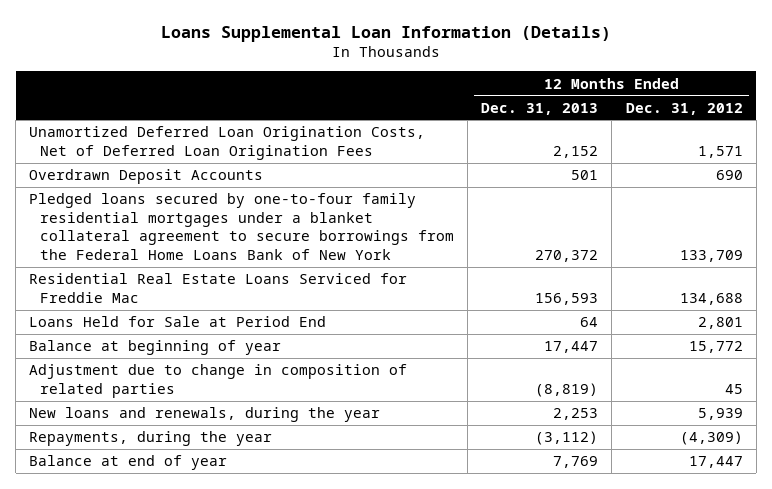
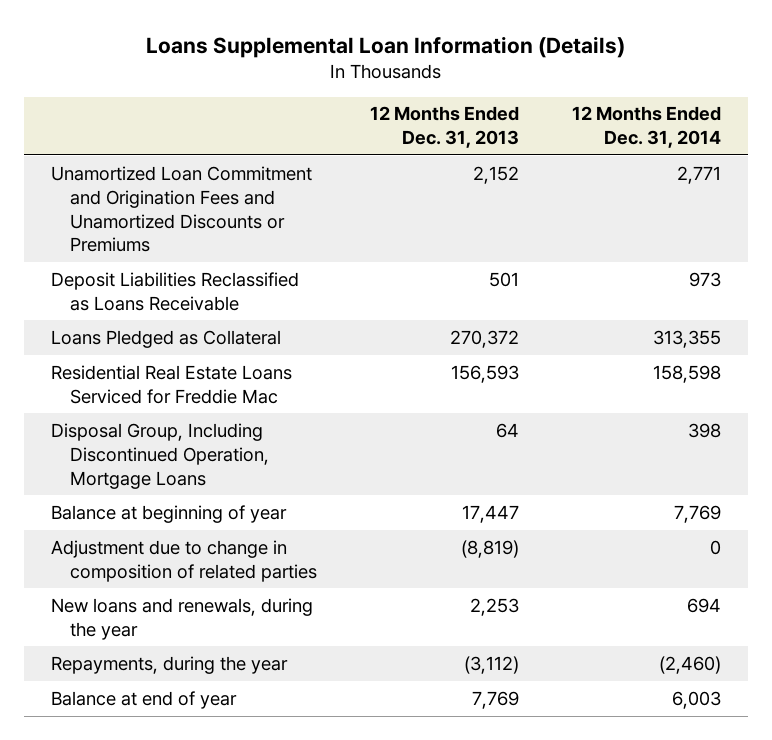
- | 12 Months Ended Dec. 31, 2013 | 12 Months Ended Dec. 31, 2012
+ | 12 Months Ended Dec. 31, 2013 | 12 Months Ended Dec. 31, 2014
- Unamortized Deferred Loan Origination Costs, Net of Deferred Loan Origination Fees | 2,152 | 1,571
- Overdrawn Deposit Accounts | 501 | 690
- Pledged loans secured by one-to-four family residential mortgages under a blanket collateral agreement to secure borrowings from the Federal Home Loans Bank of New York | 270,372 | 133,709
+ Unamortized Loan Commitment and Origination Fees and Unamortized Discounts or Premiums | 2,152 | 2,771
+ Deposit Liabilities Reclassified as Loans Receivable | 501 | 973
+ Loans Pledged as Collateral | 270,372 | 313,355
- Loans Held for Sale at Period End | 64 | 2,801
+ Disposal Group, Including Discontinued Operation, Mortgage Loans | 64 | 398

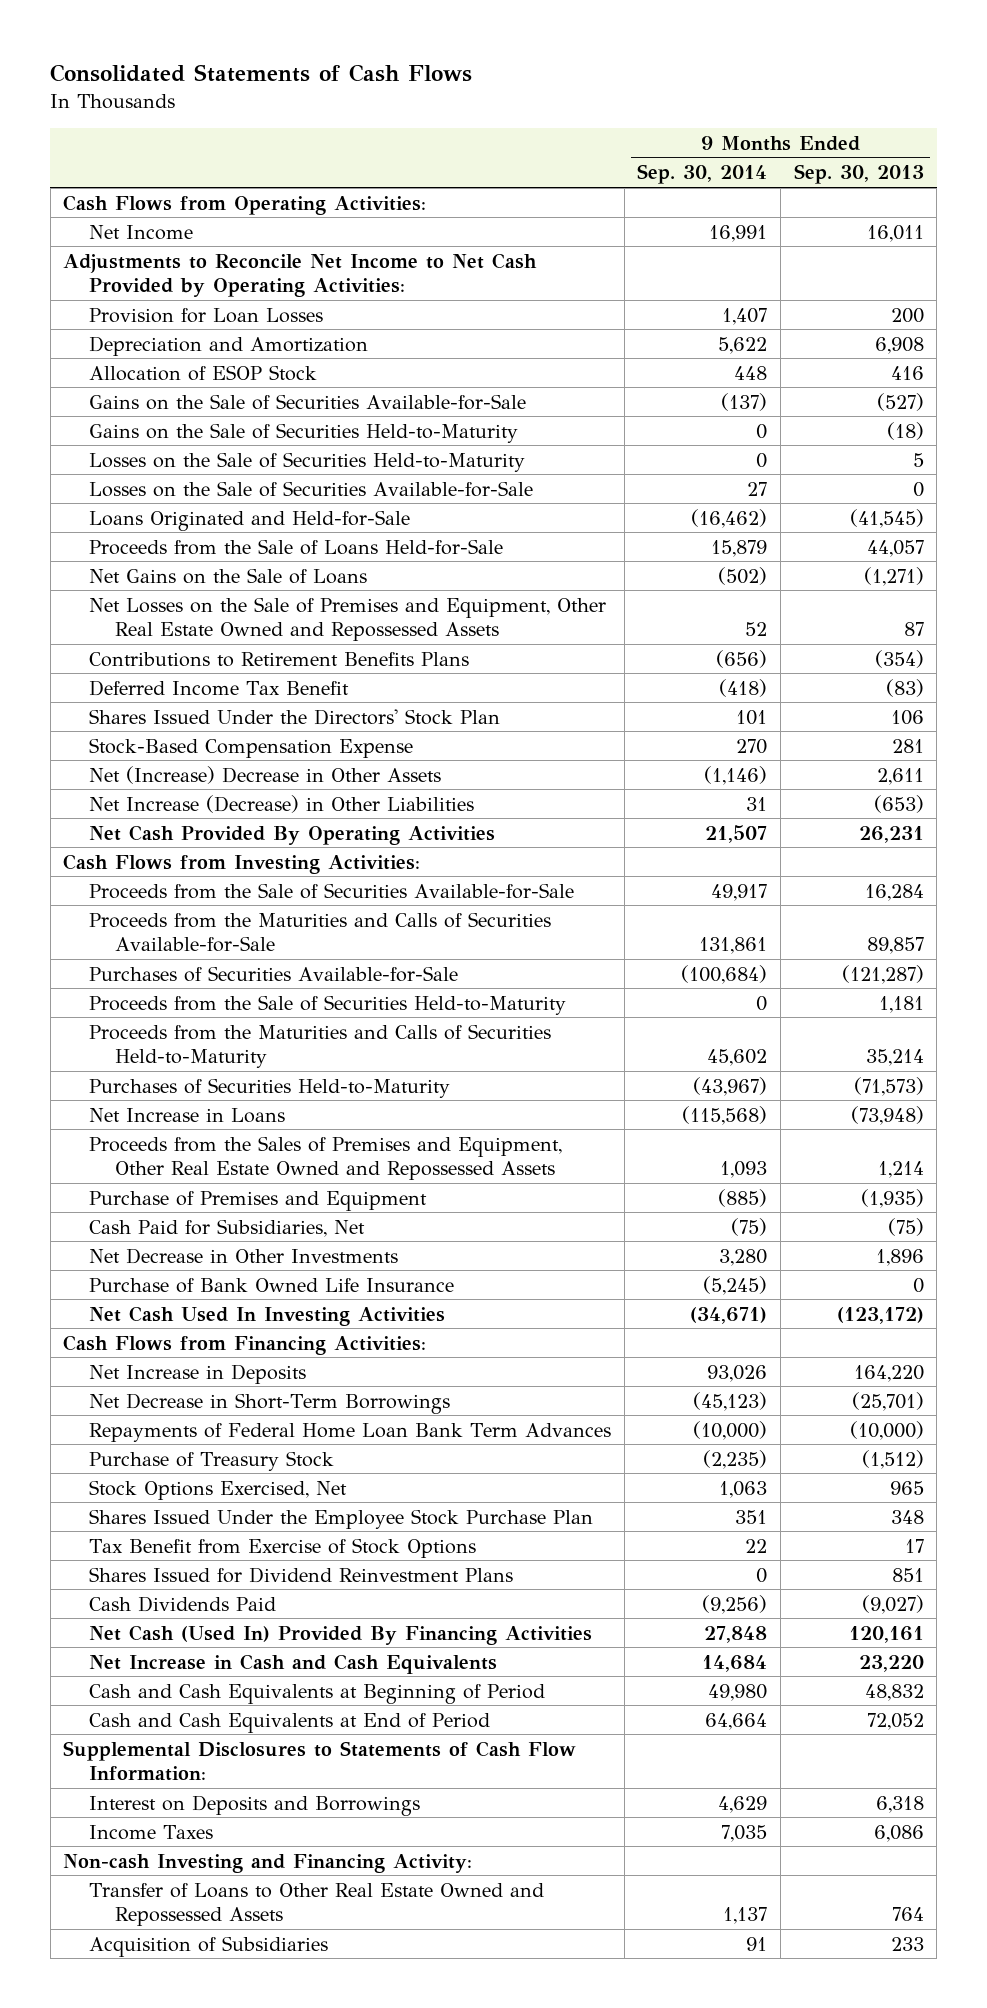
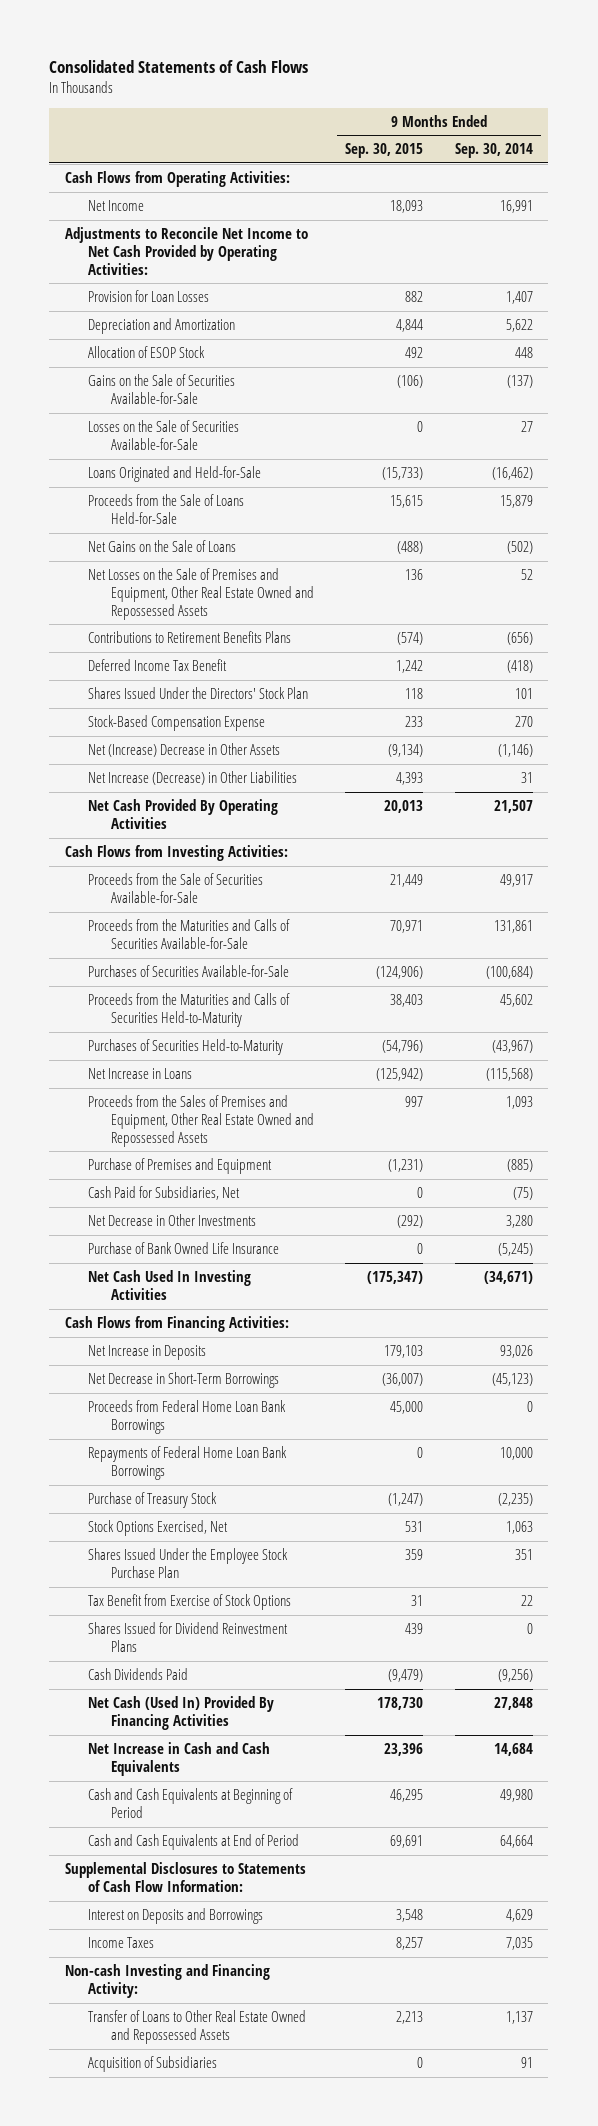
- | 9 Months Ended Sep. 30, 2014 | 9 Months Ended Sep. 30, 2013
+ | 9 Months Ended Sep. 30, 2015 | 9 Months Ended Sep. 30, 2014
- Gains on the Sale of Securities Held-to-Maturity | 0 | (18)
- Losses on the Sale of Securities Held-to-Maturity | 0 | 5
- Proceeds from the Sale of Securities Held-to-Maturity | 0 | 1,181
- Repayments of Federal Home Loan Bank Term Advances | (10,000) | (10,000)
+ Proceeds from Federal Home Loan Bank Borrowings | 45,000 | 0
+ Repayments of Federal Home Loan Bank Borrowings | 0 | 10,000

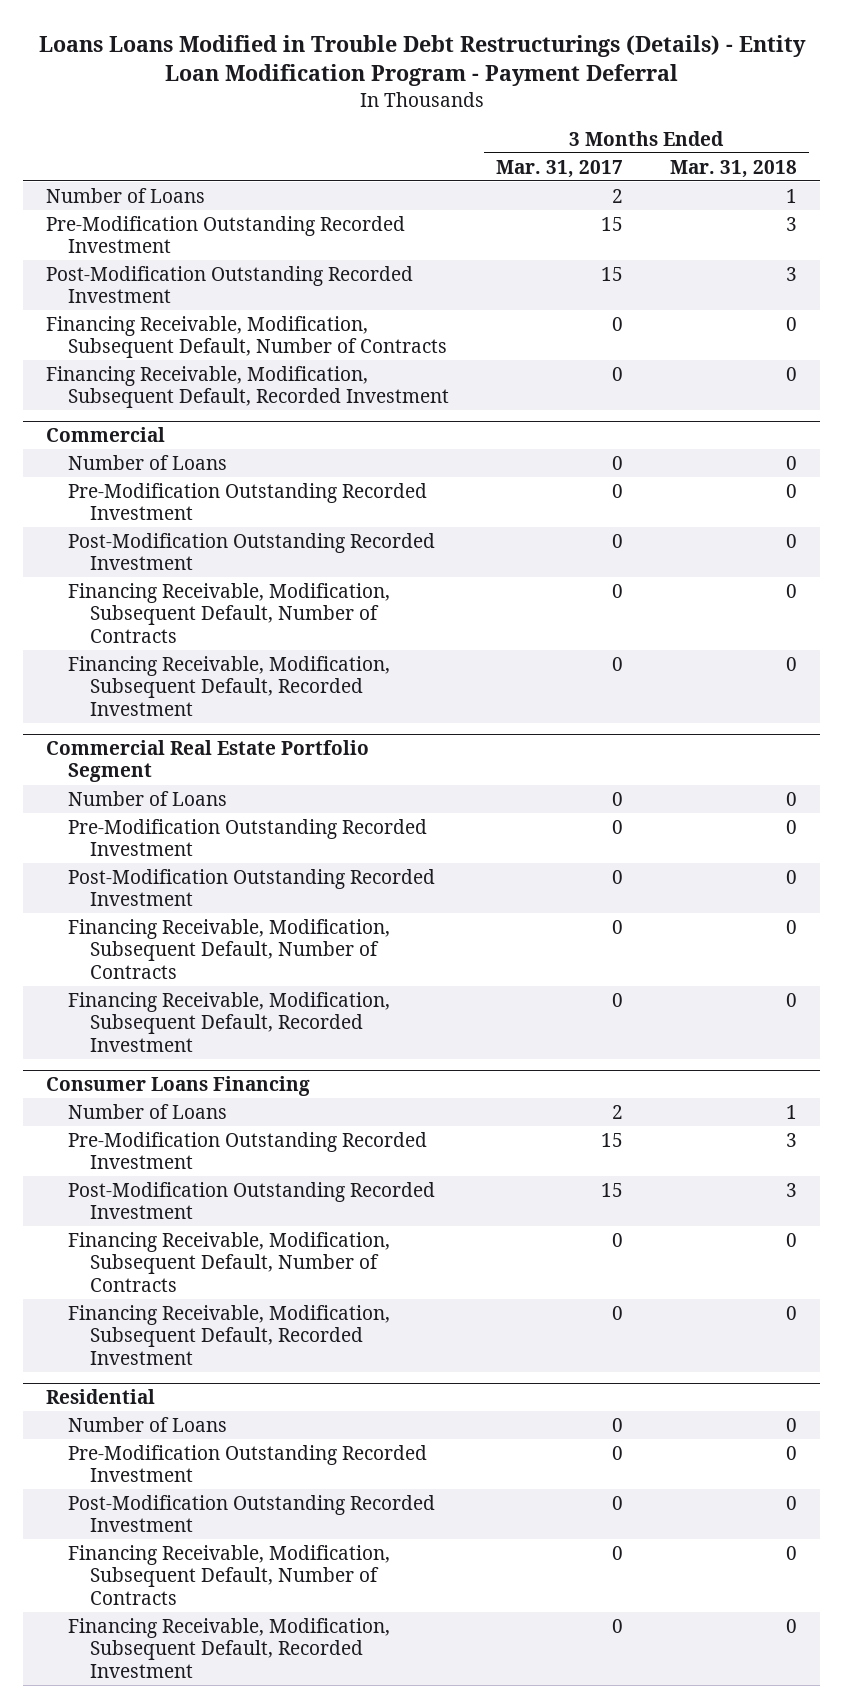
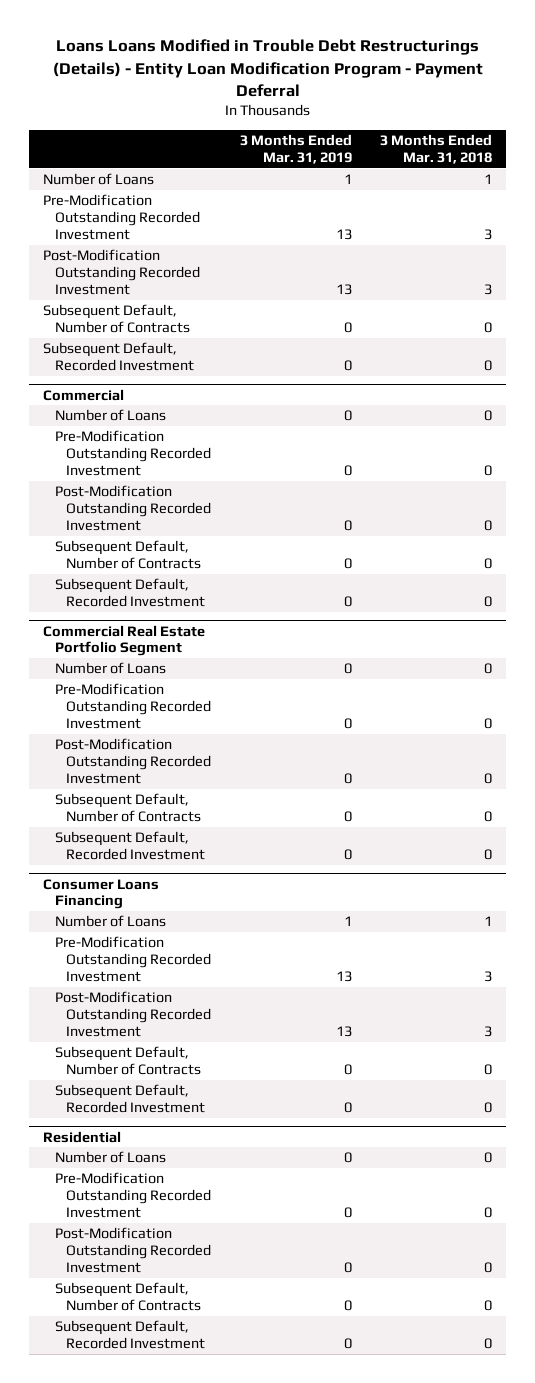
- | 3 Months Ended Mar. 31, 2017 | 3 Months Ended Mar. 31, 2018
+ | 3 Months Ended Mar. 31, 2019 | 3 Months Ended Mar. 31, 2018
- Financing Receivable, Modification, Subsequent Default, Number of Contracts | 0 | 0
- Financing Receivable, Modification, Subsequent Default, Recorded Investment | 0 | 0
+ Subsequent Default, Number of Contracts | 0 | 0
+ Subsequent Default, Recorded Investment | 0 | 0
@ Commercial
- Financing Receivable, Modification, Subsequent Default, Number of Contracts | 0 | 0
- Financing Receivable, Modification, Subsequent Default, Recorded Investment | 0 | 0
+ Subsequent Default, Number of Contracts | 0 | 0
+ Subsequent Default, Recorded Investment | 0 | 0
@ Commercial Real Estate Portfolio Segment
- Financing Receivable, Modification, Subsequent Default, Number of Contracts | 0 | 0
- Financing Receivable, Modification, Subsequent Default, Recorded Investment | 0 | 0
+ Subsequent Default, Number of Contracts | 0 | 0
+ Subsequent Default, Recorded Investment | 0 | 0
@ Consumer Loans Financing
- Financing Receivable, Modification, Subsequent Default, Number of Contracts | 0 | 0
- Financing Receivable, Modification, Subsequent Default, Recorded Investment | 0 | 0
+ Subsequent Default, Number of Contracts | 0 | 0
+ Subsequent Default, Recorded Investment | 0 | 0
@ Residential
- Financing Receivable, Modification, Subsequent Default, Number of Contracts | 0 | 0
- Financing Receivable, Modification, Subsequent Default, Recorded Investment | 0 | 0
+ Subsequent Default, Number of Contracts | 0 | 0
+ Subsequent Default, Recorded Investment | 0 | 0

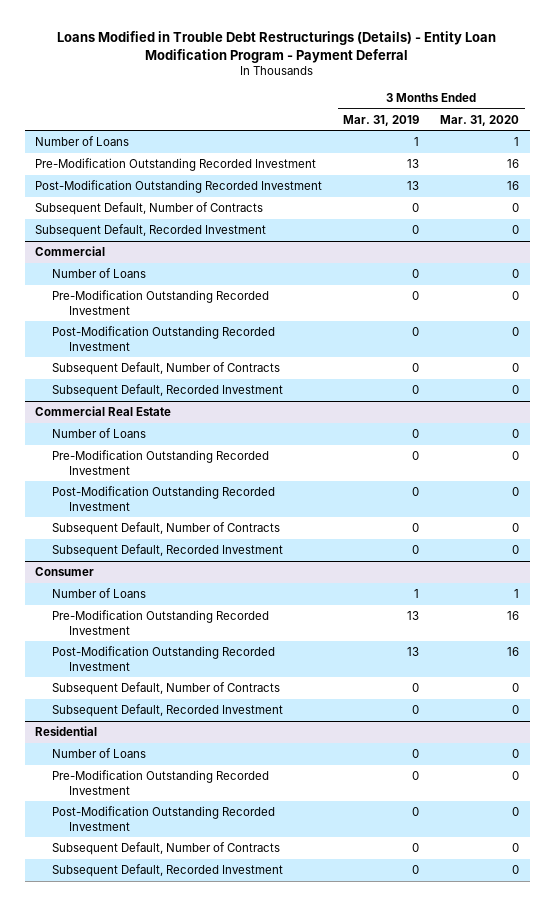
- Loans Loans Modified in Trouble Debt Restructurings (Details) - Entity Loan Modification Program - Payment Deferral
+ Loans Modified in Trouble Debt Restructurings (Details) - Entity Loan Modification Program - Payment Deferral
- | 3 Months Ended Mar. 31, 2019 | 3 Months Ended Mar. 31, 2018
+ | 3 Months Ended Mar. 31, 2019 | 3 Months Ended Mar. 31, 2020
- Commercial Real Estate Portfolio Segment
+ Commercial Real Estate
- Consumer Loans Financing
+ Consumer

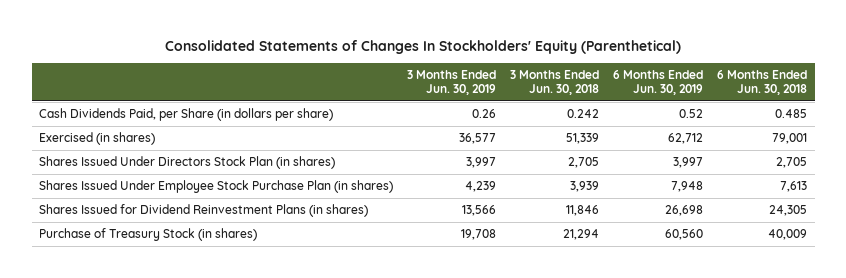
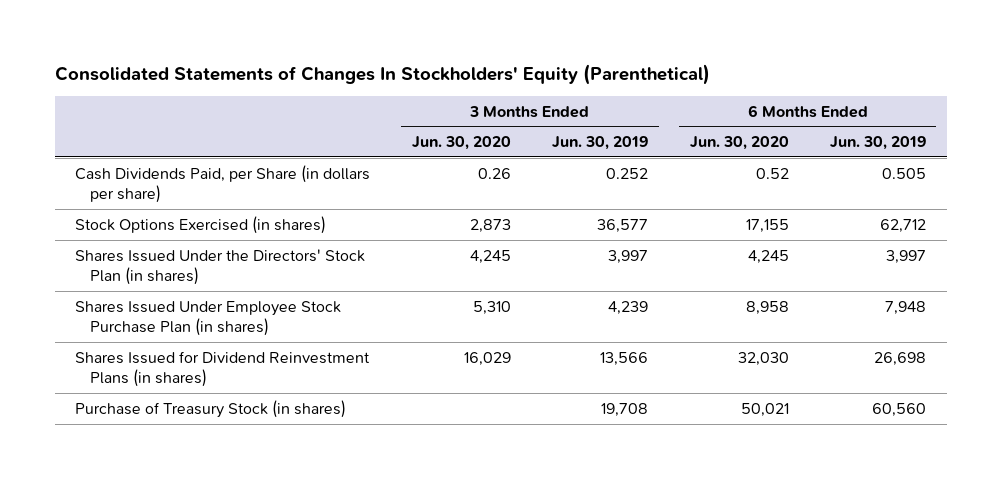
- | 3 Months Ended Jun. 30, 2019 | 3 Months Ended Jun. 30, 2018 | 6 Months Ended Jun. 30, 2019 | 6 Months Ended Jun. 30, 2018
+ | 3 Months Ended Jun. 30, 2020 | 3 Months Ended Jun. 30, 2019 | 6 Months Ended Jun. 30, 2020 | 6 Months Ended Jun. 30, 2019
- Cash Dividends Paid, per Share (in dollars per share) | 0.26 | 0.242 | 0.52 | 0.485
- Exercised (in shares) | 36,577 | 51,339 | 62,712 | 79,001
- Shares Issued Under Directors Stock Plan (in shares) | 3,997 | 2,705 | 3,997 | 2,705
+ Cash Dividends Paid, per Share (in dollars per share) | 0.26 | 0.252 | 0.52 | 0.505
+ Stock Options Exercised (in shares) | 2,873 | 36,577 | 17,155 | 62,712
+ Shares Issued Under the Directors' Stock Plan (in shares) | 4,245 | 3,997 | 4,245 | 3,997

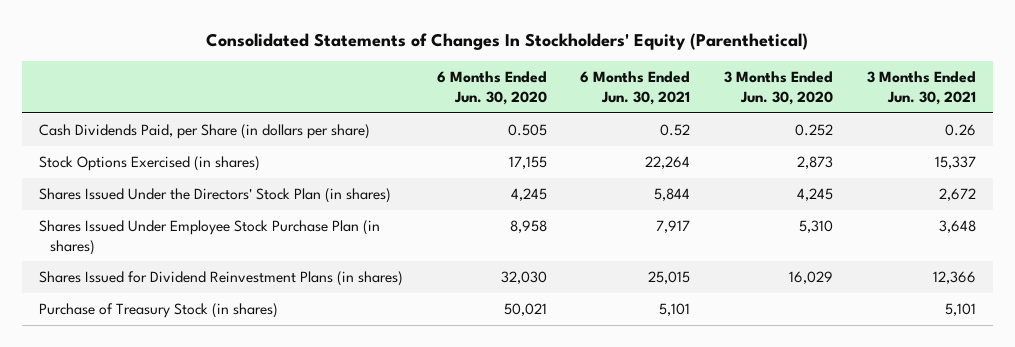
- | 3 Months Ended Jun. 30, 2020 | 3 Months Ended Jun. 30, 2019 | 6 Months Ended Jun. 30, 2020 | 6 Months Ended Jun. 30, 2019
+ | 6 Months Ended Jun. 30, 2020 | 6 Months Ended Jun. 30, 2021 | 3 Months Ended Jun. 30, 2020 | 3 Months Ended Jun. 30, 2021
- Cash Dividends Paid, per Share (in dollars per share) | 0.26 | 0.252 | 0.52 | 0.505
+ Cash Dividends Paid, per Share (in dollars per share) | 0.505 | 0.52 | 0.252 | 0.26

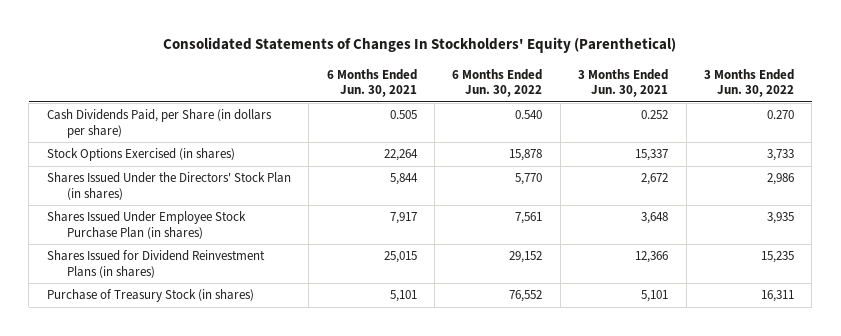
- | 6 Months Ended Jun. 30, 2020 | 6 Months Ended Jun. 30, 2021 | 3 Months Ended Jun. 30, 2020 | 3 Months Ended Jun. 30, 2021
+ | 6 Months Ended Jun. 30, 2021 | 6 Months Ended Jun. 30, 2022 | 3 Months Ended Jun. 30, 2021 | 3 Months Ended Jun. 30, 2022
- Cash Dividends Paid, per Share (in dollars per share) | 0.505 | 0.52 | 0.252 | 0.26
+ Cash Dividends Paid, per Share (in dollars per share) | 0.505 | 0.540 | 0.252 | 0.270

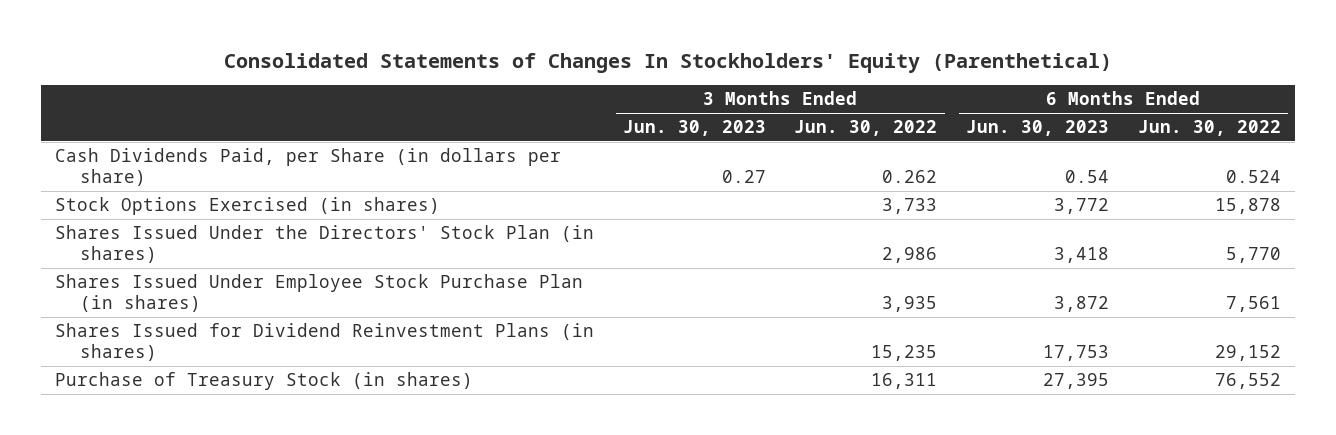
- | 6 Months Ended Jun. 30, 2021 | 6 Months Ended Jun. 30, 2022 | 3 Months Ended Jun. 30, 2021 | 3 Months Ended Jun. 30, 2022
+ | 3 Months Ended Jun. 30, 2023 | 3 Months Ended Jun. 30, 2022 | 6 Months Ended Jun. 30, 2023 | 6 Months Ended Jun. 30, 2022
- Cash Dividends Paid, per Share (in dollars per share) | 0.505 | 0.540 | 0.252 | 0.270
+ Cash Dividends Paid, per Share (in dollars per share) | 0.27 | 0.262 | 0.54 | 0.524

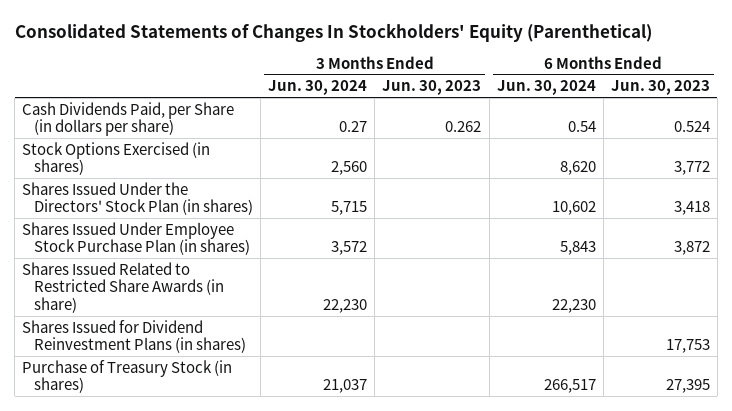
- | 3 Months Ended Jun. 30, 2023 | 3 Months Ended Jun. 30, 2022 | 6 Months Ended Jun. 30, 2023 | 6 Months Ended Jun. 30, 2022
+ | 3 Months Ended Jun. 30, 2024 | 3 Months Ended Jun. 30, 2023 | 6 Months Ended Jun. 30, 2024 | 6 Months Ended Jun. 30, 2023
- Cash Dividends Paid, per Share (in dollars per share) | 0.27 | 0.262 | 0.54 | 0.524
+ Cash Dividends Paid, per Share (in dollars per share) | 0.27 | 0.262 | 0.54 | 0.524
+ Shares Issued Related to Restricted Share Awards (in share) | 22,230 | | 22,230 |

